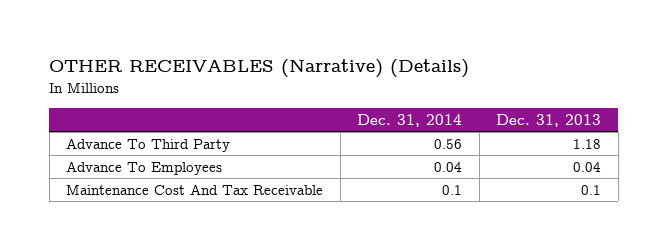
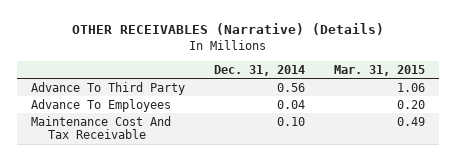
- | Dec. 31, 2014 | Dec. 31, 2013
+ | Dec. 31, 2014 | Mar. 31, 2015
- Maintenance Cost And Tax Receivable | 0.1 | 0.1
+ Maintenance Cost And Tax Receivable | 0.10 | 0.49

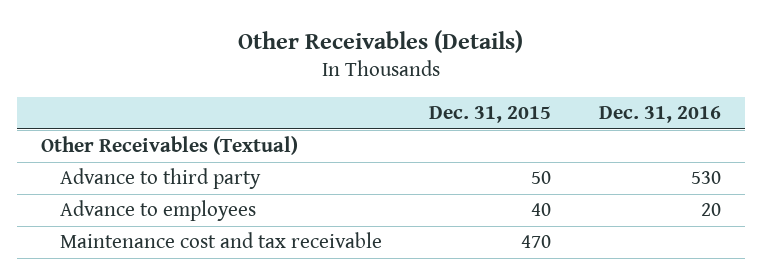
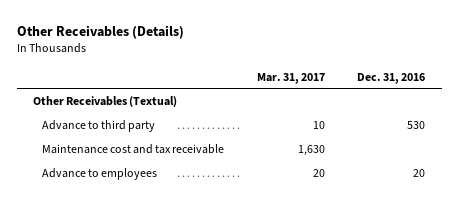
- | Dec. 31, 2015 | Dec. 31, 2016
+ | Mar. 31, 2017 | Dec. 31, 2016
moved down: Advance to employees | 20 | 20

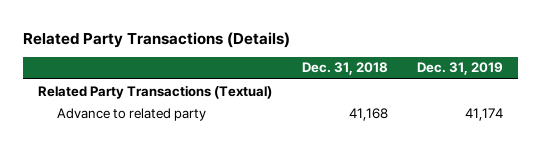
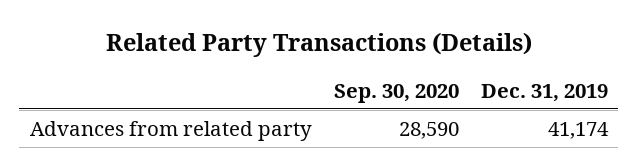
- | Dec. 31, 2018 | Dec. 31, 2019
+ | Sep. 30, 2020 | Dec. 31, 2019
- Related Party Transactions (Textual)
- Advance to related party | 41,168 | 41,174
+ Advances from related party | 28,590 | 41,174

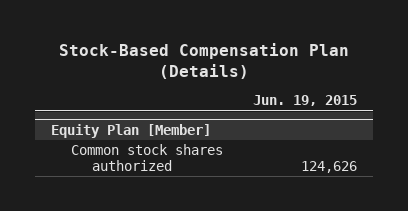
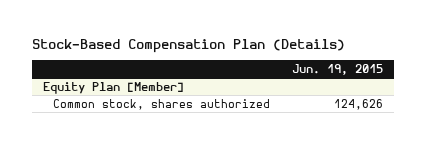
@ Equity Plan [Member]
- Common stock shares authorized | 124,626
+ Common stock, shares authorized | 124,626

